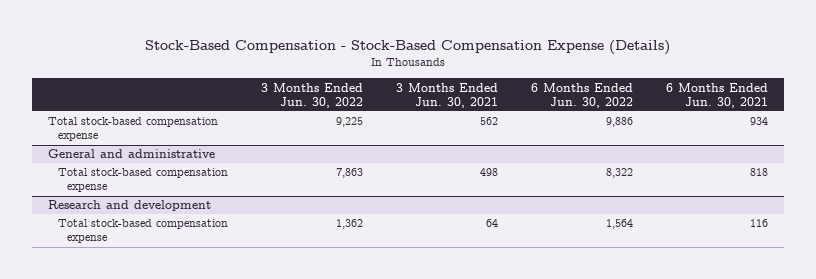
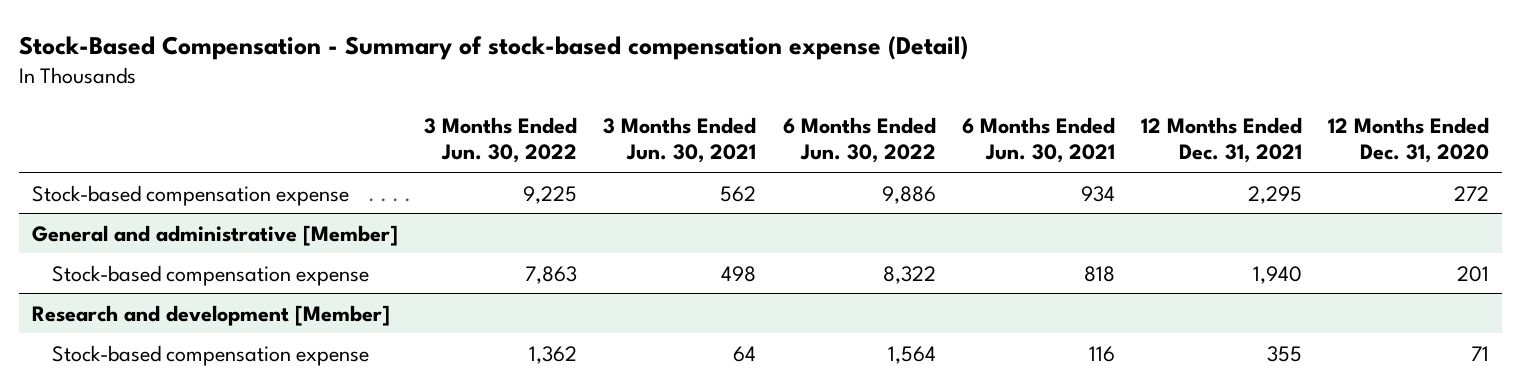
- Stock-Based Compensation - Stock-Based Compensation Expense (Details)
+ Stock-Based Compensation - Summary of stock-based compensation expense (Detail)
- | 3 Months Ended Jun. 30, 2022 | 3 Months Ended Jun. 30, 2021 | 6 Months Ended Jun. 30, 2022 | 6 Months Ended Jun. 30, 2021
+ | 3 Months Ended Jun. 30, 2022 | 3 Months Ended Jun. 30, 2021 | 6 Months Ended Jun. 30, 2022 | 6 Months Ended Jun. 30, 2021 | 12 Months Ended Dec. 31, 2021 | 12 Months Ended Dec. 31, 2020
- Total stock-based compensation expense | 9,225 | 562 | 9,886 | 934
- General and administrative
- Total stock-based compensation expense | 7,863 | 498 | 8,322 | 818
- Research and development
- Total stock-based compensation expense | 1,362 | 64 | 1,564 | 116
+ Stock-based compensation expense | 9,225 | 562 | 9,886 | 934 | 2,295 | 272
+ General and administrative [Member]
+ Stock-based compensation expense | 7,863 | 498 | 8,322 | 818 | 1,940 | 201
+ Research and development [Member]
+ Stock-based compensation expense | 1,362 | 64 | 1,564 | 116 | 355 | 71

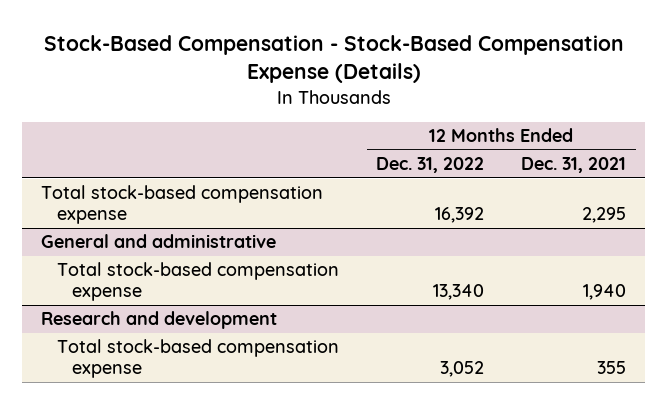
- Stock-Based Compensation - Summary of stock-based compensation expense (Detail)
+ Stock-Based Compensation - Stock-Based Compensation Expense (Details)
- | 3 Months Ended Jun. 30, 2022 | 3 Months Ended Jun. 30, 2021 | 6 Months Ended Jun. 30, 2022 | 6 Months Ended Jun. 30, 2021 | 12 Months Ended Dec. 31, 2021 | 12 Months Ended Dec. 31, 2020
+ | 12 Months Ended Dec. 31, 2022 | 12 Months Ended Dec. 31, 2021
- Stock-based compensation expense | 9,225 | 562 | 9,886 | 934 | 2,295 | 272
- General and administrative [Member]
- Stock-based compensation expense | 7,863 | 498 | 8,322 | 818 | 1,940 | 201
- Research and development [Member]
- Stock-based compensation expense | 1,362 | 64 | 1,564 | 116 | 355 | 71
+ Total stock-based compensation expense | 16,392 | 2,295
+ General and administrative
+ Total stock-based compensation expense | 13,340 | 1,940
+ Research and development
+ Total stock-based compensation expense | 3,052 | 355

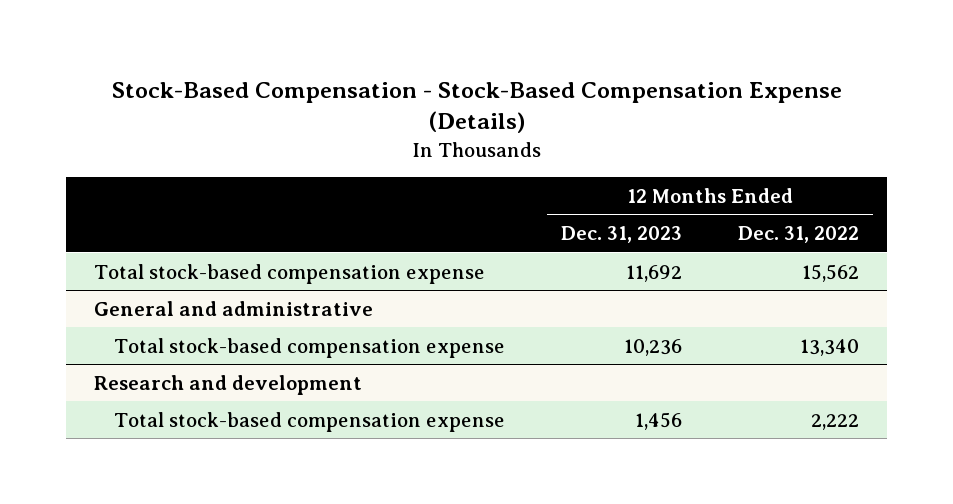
- | 12 Months Ended Dec. 31, 2022 | 12 Months Ended Dec. 31, 2021
+ | 12 Months Ended Dec. 31, 2023 | 12 Months Ended Dec. 31, 2022
- Total stock-based compensation expense | 16,392 | 2,295
+ Total stock-based compensation expense | 11,692 | 15,562
@ Research and development
- Total stock-based compensation expense | 3,052 | 355
+ Total stock-based compensation expense | 1,456 | 2,222

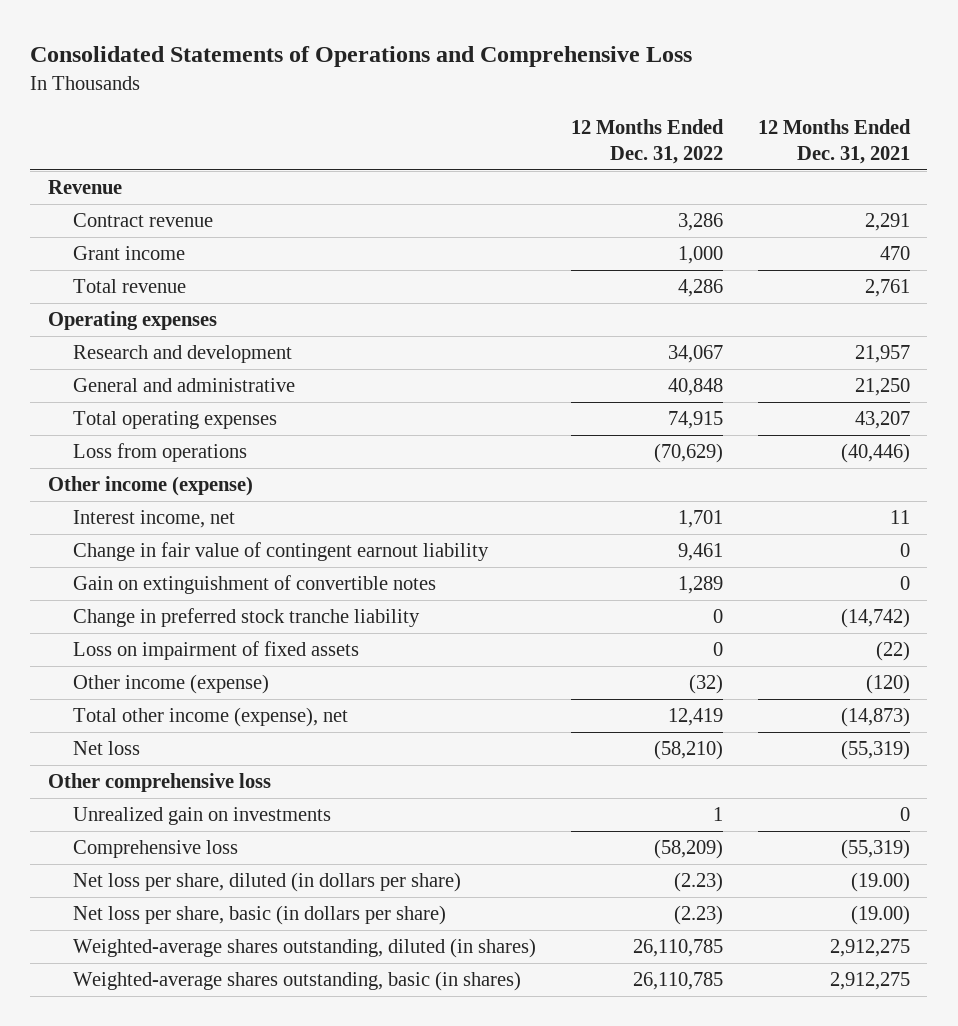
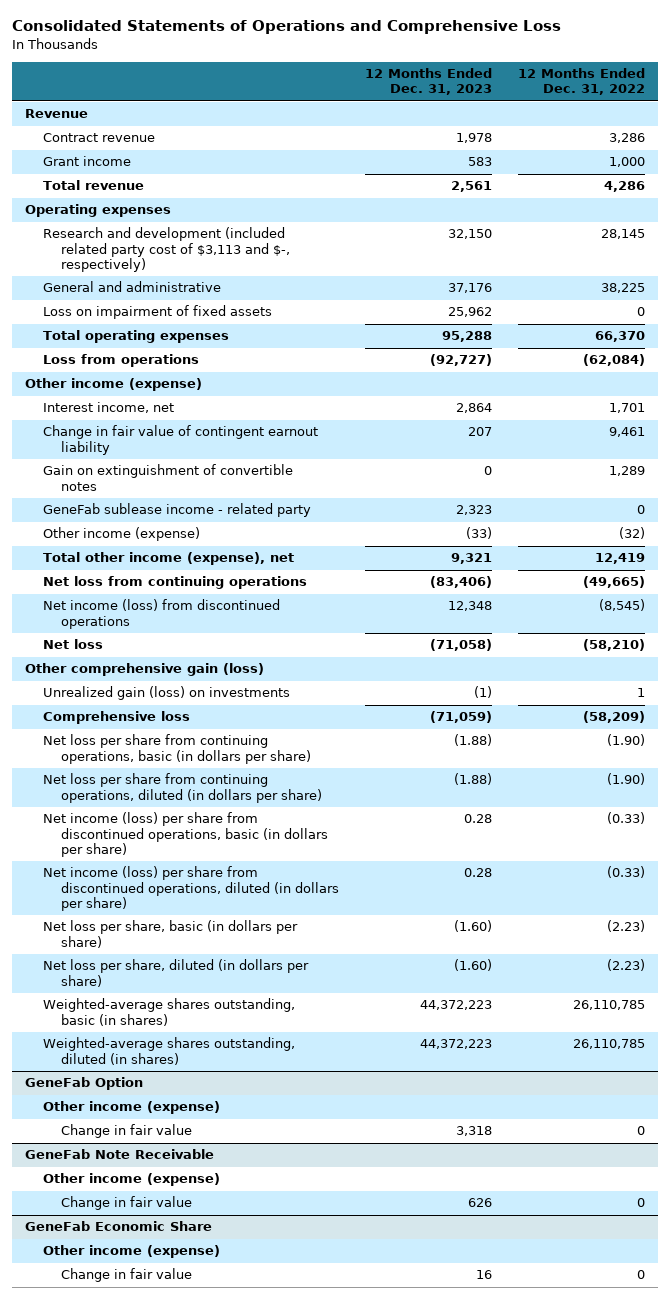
- | 12 Months Ended Dec. 31, 2022 | 12 Months Ended Dec. 31, 2021
+ | 12 Months Ended Dec. 31, 2023 | 12 Months Ended Dec. 31, 2022
- Research and development | 34,067 | 21,957
- General and administrative | 40,848 | 21,250
- Total operating expenses | 74,915 | 43,207
- Loss from operations | (70,629) | (40,446)
+ Research and development (included related party cost of $3,113 and $-, respectively) | 32,150 | 28,145
+ General and administrative | 37,176 | 38,225
moved up: Loss on impairment of fixed assets | 25,962 | 0
+ Total operating expenses | 95,288 | 66,370
+ Loss from operations | (92,727) | (62,084)
- Change in preferred stock tranche liability | 0 | (14,742)
+ GeneFab sublease income - related party | 2,323 | 0
+ Net loss from continuing operations | (83,406) | (49,665)
+ Net income (loss) from discontinued operations | 12,348 | (8,545)
- Other comprehensive loss
- Unrealized gain on investments | 1 | 0
+ Other comprehensive gain (loss)
+ Unrealized gain (loss) on investments | (1) | 1
+ Net loss per share from continuing operations, basic (in dollars per share) | (1.88) | (1.90)
+ Net loss per share from continuing operations, diluted (in dollars per share) | (1.88) | (1.90)
+ Net income (loss) per share from discontinued operations, basic (in dollars per share) | 0.28 | (0.33)
+ Net income (loss) per share from discontinued operations, diluted (in dollars per share) | 0.28 | (0.33)
moved down: Net loss per share, diluted (in dollars per share) | (1.60) | (2.23)
moved down: Weighted-average shares outstanding, diluted (in shares) | 44,372,223 | 26,110,785
+ GeneFab Option
+ Other income (expense)
+ Change in fair value | 3,318 | 0
+ GeneFab Note Receivable
+ Other income (expense)
+ Change in fair value | 626 | 0
+ GeneFab Economic Share
+ Other income (expense)
+ Change in fair value | 16 | 0

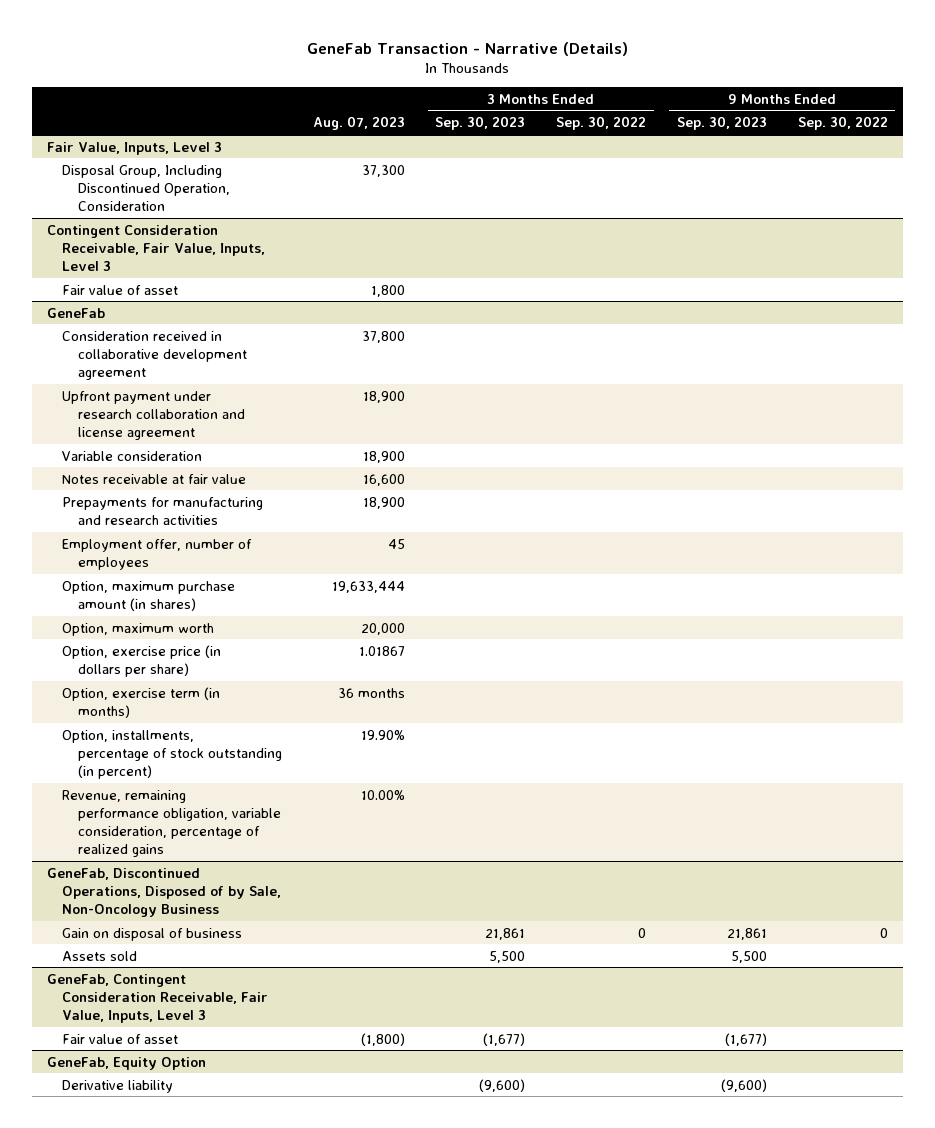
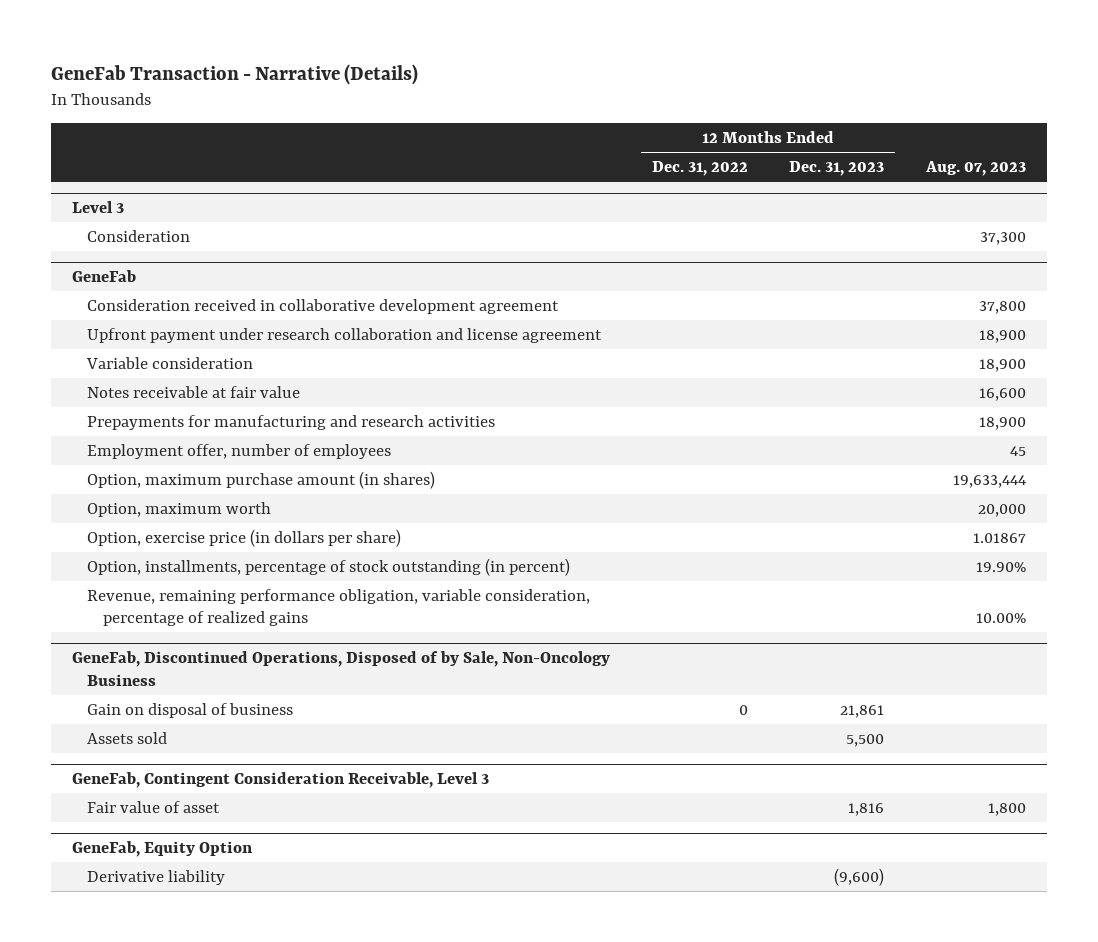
- | Aug. 07, 2023 | 3 Months Ended Sep. 30, 2023 | 3 Months Ended Sep. 30, 2022 | 9 Months Ended Sep. 30, 2023 | 9 Months Ended Sep. 30, 2022
+ | 12 Months Ended Dec. 31, 2022 | 12 Months Ended Dec. 31, 2023 | Aug. 07, 2023
- Fair Value, Inputs, Level 3
- Disposal Group, Including Discontinued Operation, Consideration | 37,300 | | | |
- Contingent Consideration Receivable, Fair Value, Inputs, Level 3
- Fair value of asset | 1,800 | | | |
+ Level 3
+ Consideration | | | 37,300
@ GeneFab
- Option, exercise term (in months) | 36 months | | | |
- GeneFab, Contingent Consideration Receivable, Fair Value, Inputs, Level 3
- Fair value of asset | (1,800) | (1,677) | | (1,677) |
+ GeneFab, Contingent Consideration Receivable, Level 3
+ Fair value of asset | | 1,816 | 1,800

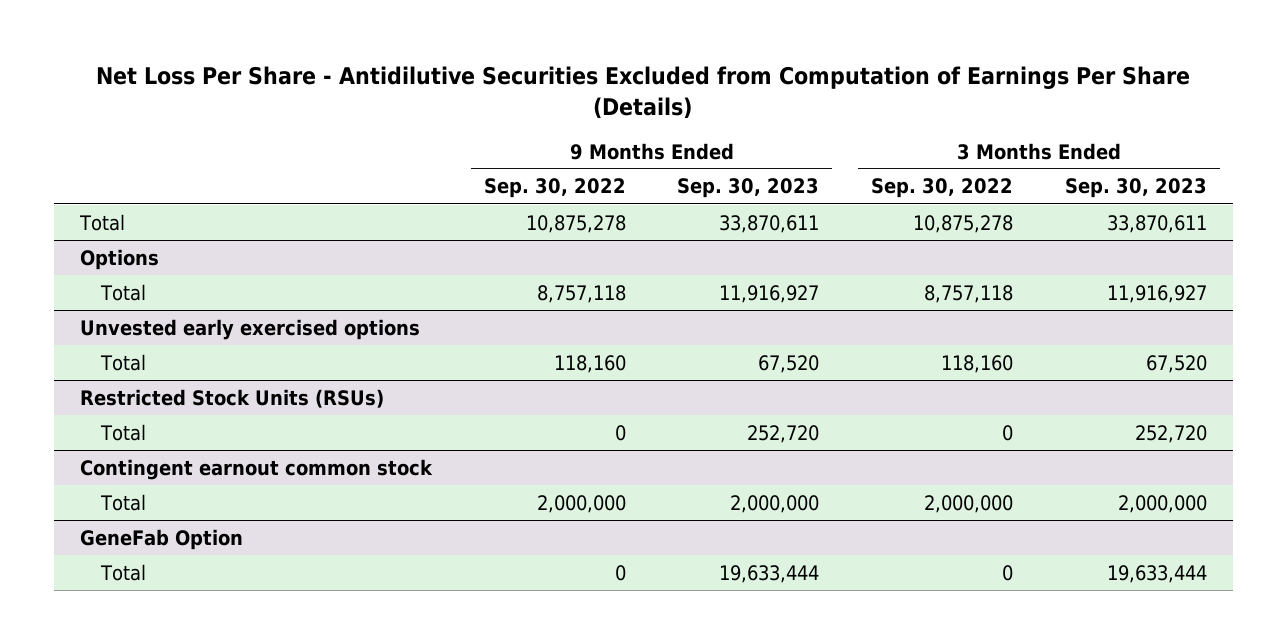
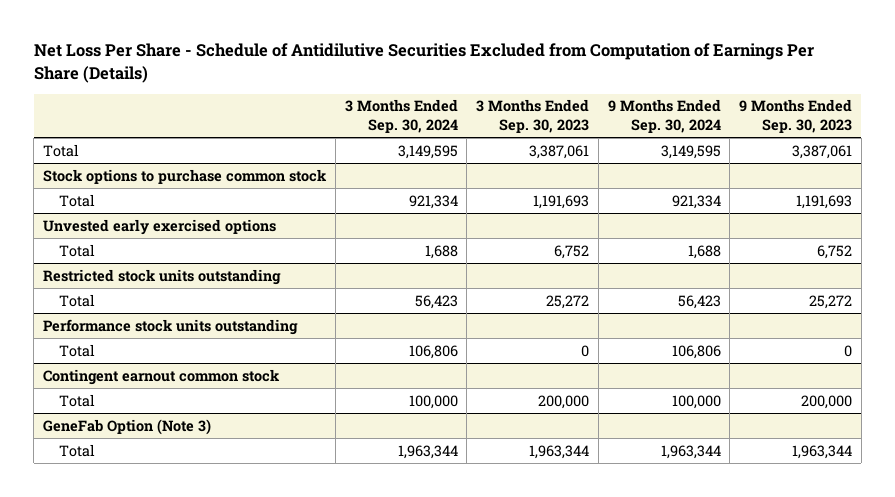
- Net Loss Per Share - Antidilutive Securities Excluded from Computation of Earnings Per Share (Details)
+ Net Loss Per Share - Schedule of Antidilutive Securities Excluded from Computation of Earnings Per Share (Details)
- | 9 Months Ended Sep. 30, 2022 | 9 Months Ended Sep. 30, 2023 | 3 Months Ended Sep. 30, 2022 | 3 Months Ended Sep. 30, 2023
+ | 3 Months Ended Sep. 30, 2024 | 3 Months Ended Sep. 30, 2023 | 9 Months Ended Sep. 30, 2024 | 9 Months Ended Sep. 30, 2023
- Total | 10,875,278 | 33,870,611 | 10,875,278 | 33,870,611
- Options
- Total | 8,757,118 | 11,916,927 | 8,757,118 | 11,916,927
+ Total | 3,149,595 | 3,387,061 | 3,149,595 | 3,387,061
+ Stock options to purchase common stock
+ Total | 921,334 | 1,191,693 | 921,334 | 1,191,693
@ Unvested early exercised options
- Total | 118,160 | 67,520 | 118,160 | 67,520
- Restricted Stock Units (RSUs)
- Total | 0 | 252,720 | 0 | 252,720
@ Unvested early exercised options
+ Total | 1,688 | 6,752 | 1,688 | 6,752
+ Restricted stock units outstanding
+ Total | 56,423 | 25,272 | 56,423 | 25,272
+ Performance stock units outstanding
+ Total | 106,806 | 0 | 106,806 | 0
@ Contingent earnout common stock
- Total | 2,000,000 | 2,000,000 | 2,000,000 | 2,000,000
- GeneFab Option
- Total | 0 | 19,633,444 | 0 | 19,633,444
@ Contingent earnout common stock
+ Total | 100,000 | 200,000 | 100,000 | 200,000
+ GeneFab Option (Note 3)
+ Total | 1,963,344 | 1,963,344 | 1,963,344 | 1,963,344

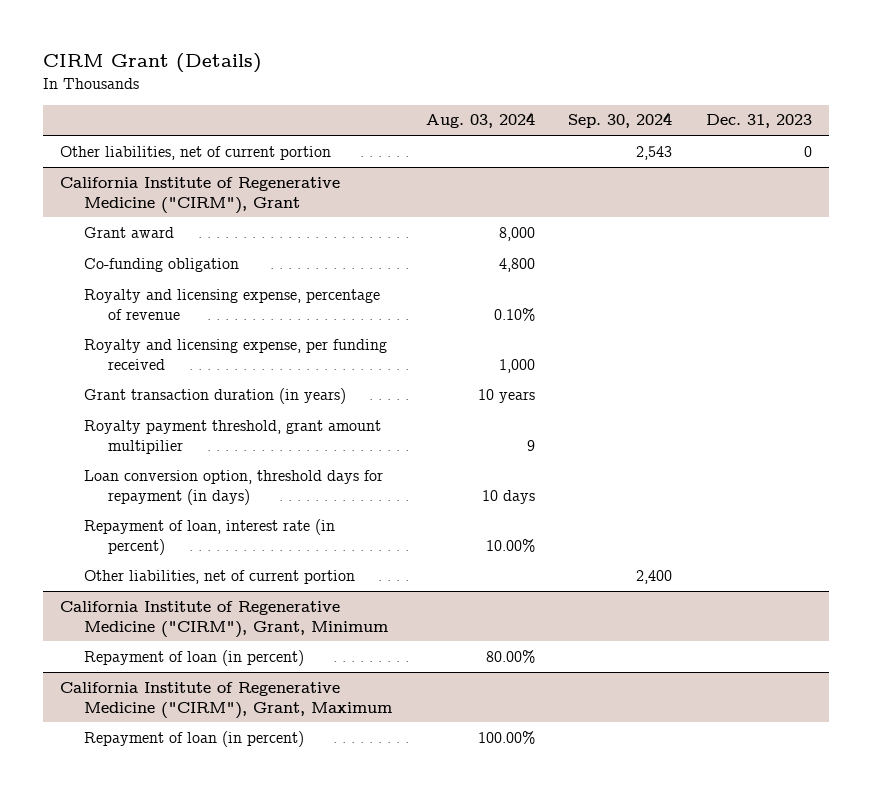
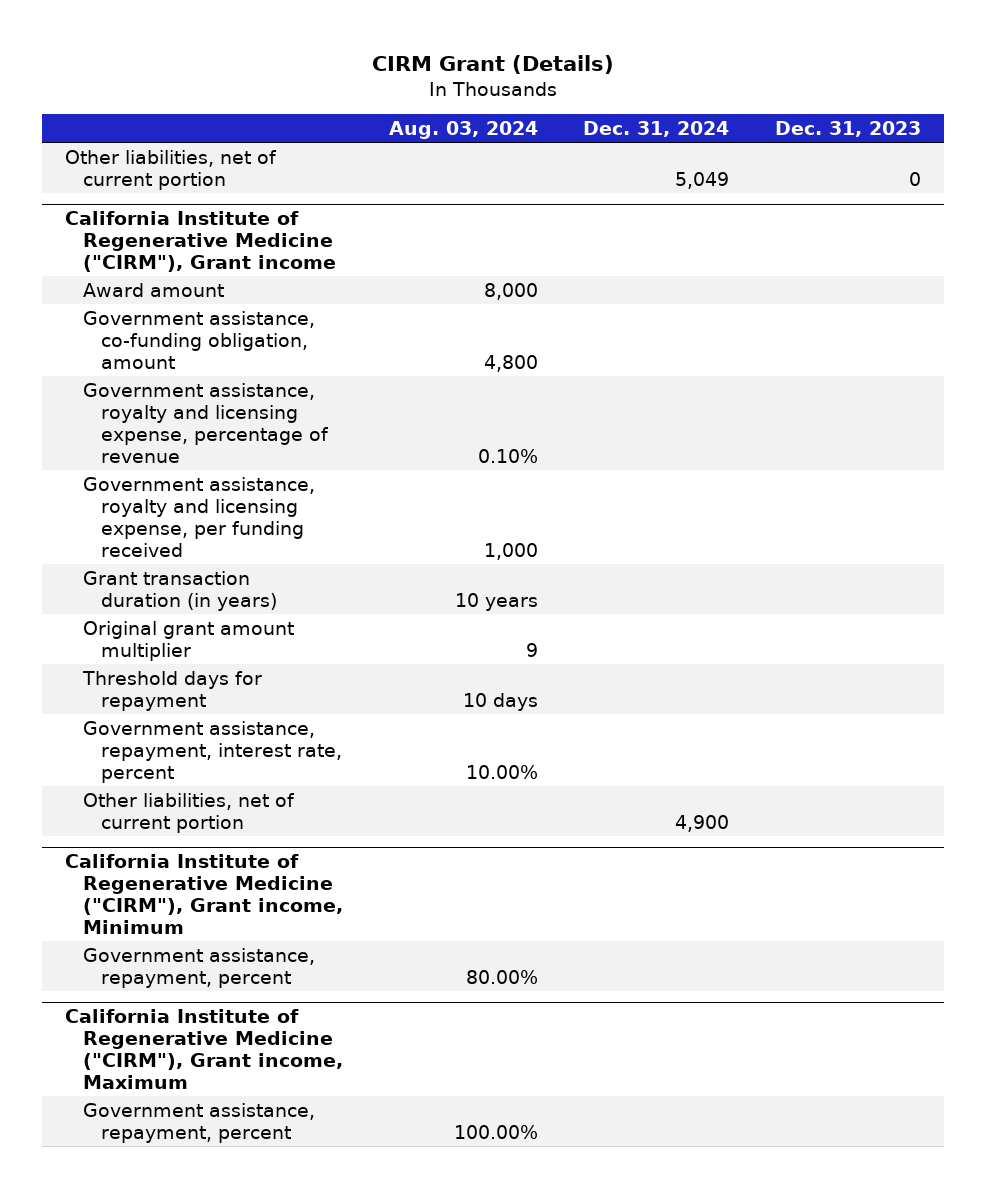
- | Aug. 03, 2024 | Sep. 30, 2024 | Dec. 31, 2023
+ | Aug. 03, 2024 | Dec. 31, 2024 | Dec. 31, 2023
- California Institute of Regenerative Medicine ("CIRM"), Grant
- Grant award | 8,000 | |
- Co-funding obligation | 4,800 | |
- Royalty and licensing expense, percentage of revenue | 0.10% | |
- Royalty and licensing expense, per funding received | 1,000 | |
+ California Institute of Regenerative Medicine ("CIRM"), Grant income
+ Award amount | 8,000 | |
+ Government assistance, co-funding obligation, amount | 4,800 | |
+ Government assistance, royalty and licensing expense, percentage of revenue | 0.10% | |
+ Government assistance, royalty and licensing expense, per funding received | 1,000 | |
- Royalty payment threshold, grant amount multipilier | 9 | |
- Loan conversion option, threshold days for repayment (in days) | 10 days | |
- Repayment of loan, interest rate (in percent) | 10.00% | |
+ Original grant amount multiplier | 9 | |
+ Threshold days for repayment | 10 days | |
+ Government assistance, repayment, interest rate, percent | 10.00% | |
- California Institute of Regenerative Medicine ("CIRM"), Grant, Minimum
- Repayment of loan (in percent) | 80.00% | |
- California Institute of Regenerative Medicine ("CIRM"), Grant, Maximum
- Repayment of loan (in percent) | 100.00% | |
+ California Institute of Regenerative Medicine ("CIRM"), Grant income, Minimum
+ Government assistance, repayment, percent | 80.00% | |
+ California Institute of Regenerative Medicine ("CIRM"), Grant income, Maximum
+ Government assistance, repayment, percent | 100.00% | |

